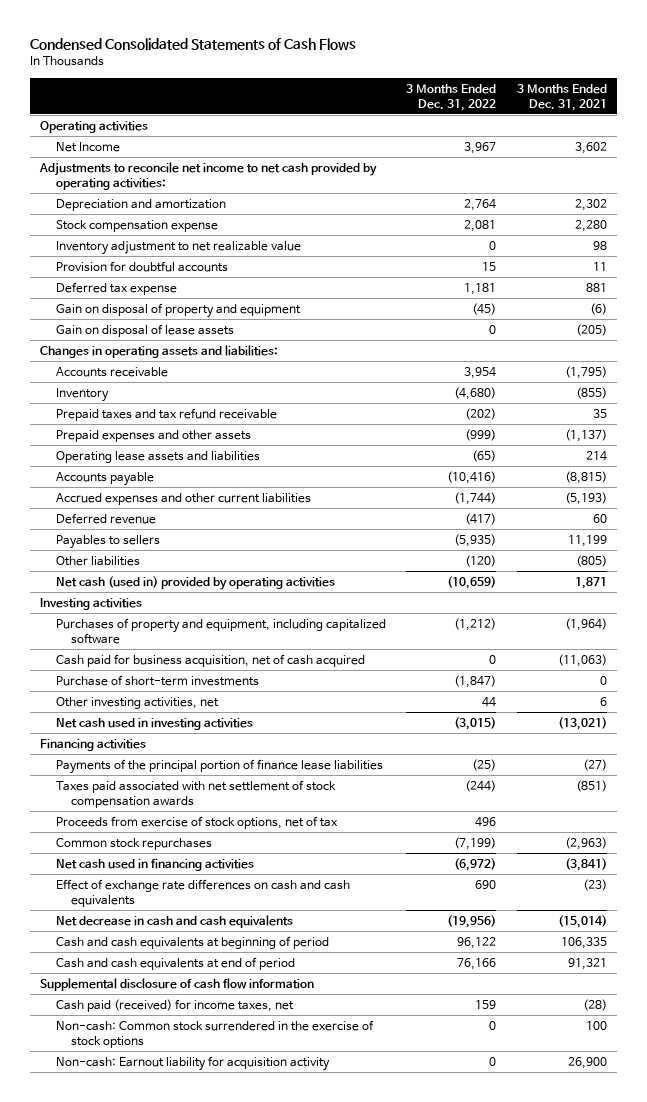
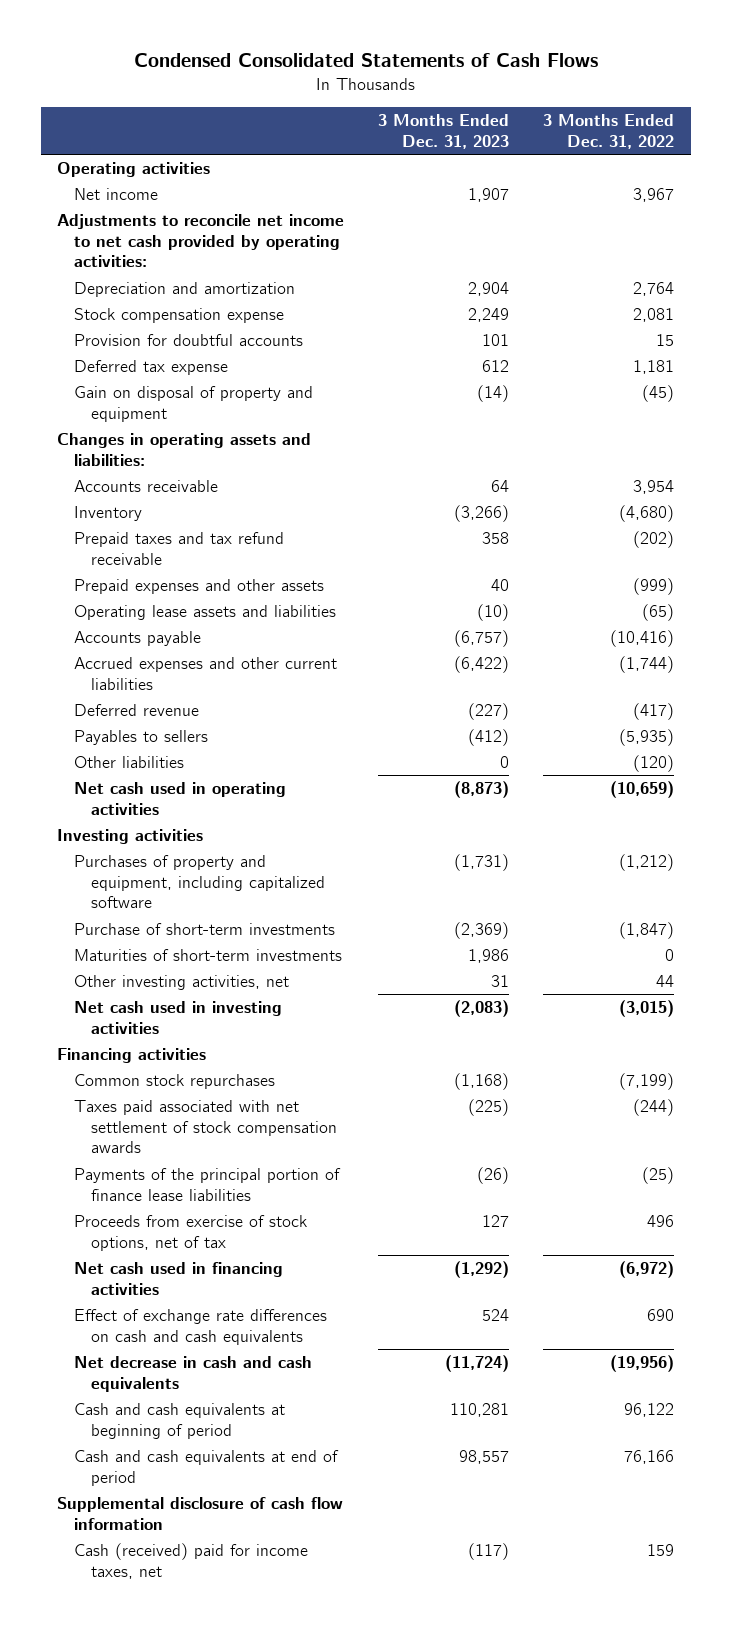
- | 3 Months Ended Dec. 31, 2022 | 3 Months Ended Dec. 31, 2021
+ | 3 Months Ended Dec. 31, 2023 | 3 Months Ended Dec. 31, 2022
- Net Income | 3,967 | 3,602
+ Net income | 1,907 | 3,967
- Inventory adjustment to net realizable value | 0 | 98
- Gain on disposal of lease assets | 0 | (205)
- Net cash (used in) provided by operating activities | (10,659) | 1,871
+ Net cash used in operating activities | (8,873) | (10,659)
- Cash paid for business acquisition, net of cash acquired | 0 | (11,063)
+ Maturities of short-term investments | 1,986 | 0
moved up: Common stock repurchases | (1,168) | (7,199)
moved down: Payments of the principal portion of finance lease liabilities | (26) | (25)
- Cash paid (received) for income taxes, net | 159 | (28)
- Non-cash: Common stock surrendered in the exercise of stock options | 0 | 100
- Non-cash: Earnout liability for acquisition activity | 0 | 26,900
+ Cash (received) paid for income taxes, net | (117) | 159

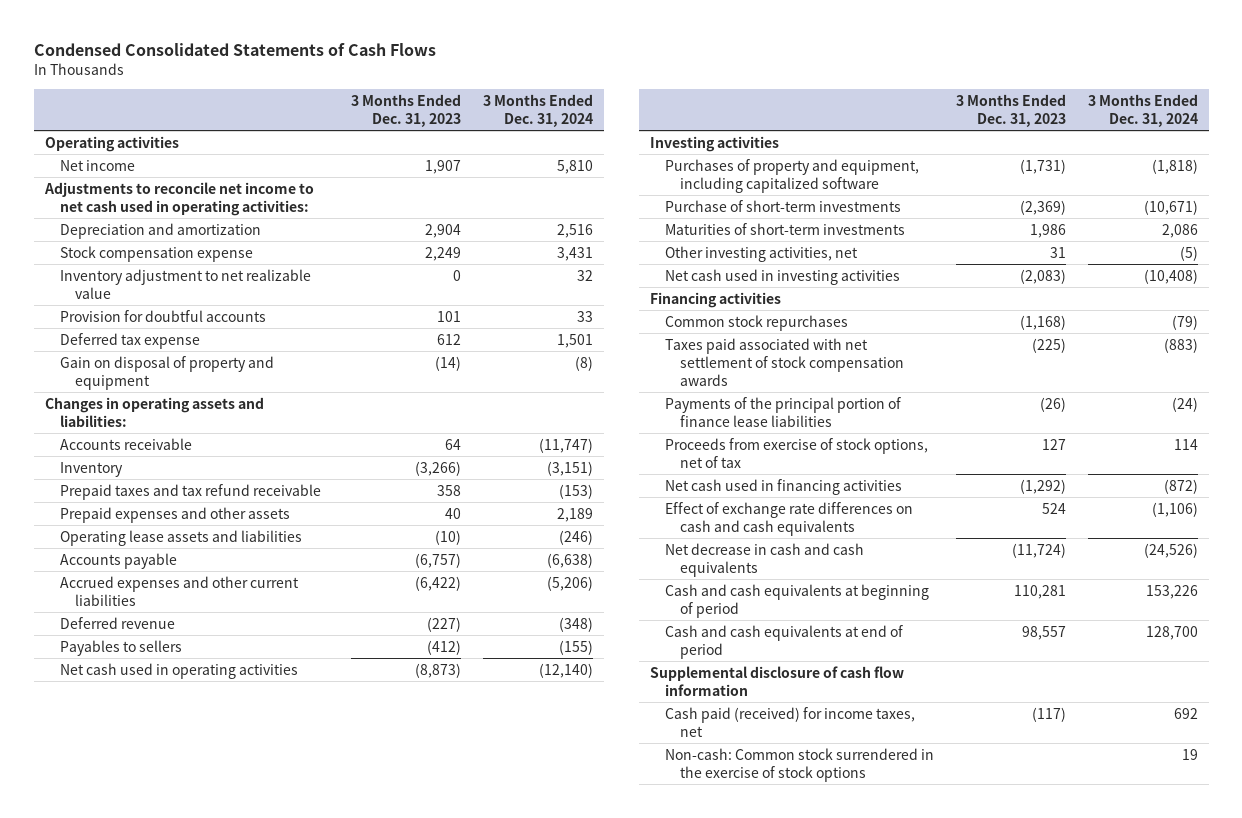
- | 3 Months Ended Dec. 31, 2023 | 3 Months Ended Dec. 31, 2022
+ | 3 Months Ended Dec. 31, 2023 | 3 Months Ended Dec. 31, 2024
- Adjustments to reconcile net income to net cash provided by operating activities:
+ Adjustments to reconcile net income to net cash used in operating activities:
+ Inventory adjustment to net realizable value | 0 | 32
- Other liabilities | 0 | (120)
- Cash (received) paid for income taxes, net | (117) | 159
+ Cash paid (received) for income taxes, net | (117) | 692
+ Non-cash: Common stock surrendered in the exercise of stock options | | 19

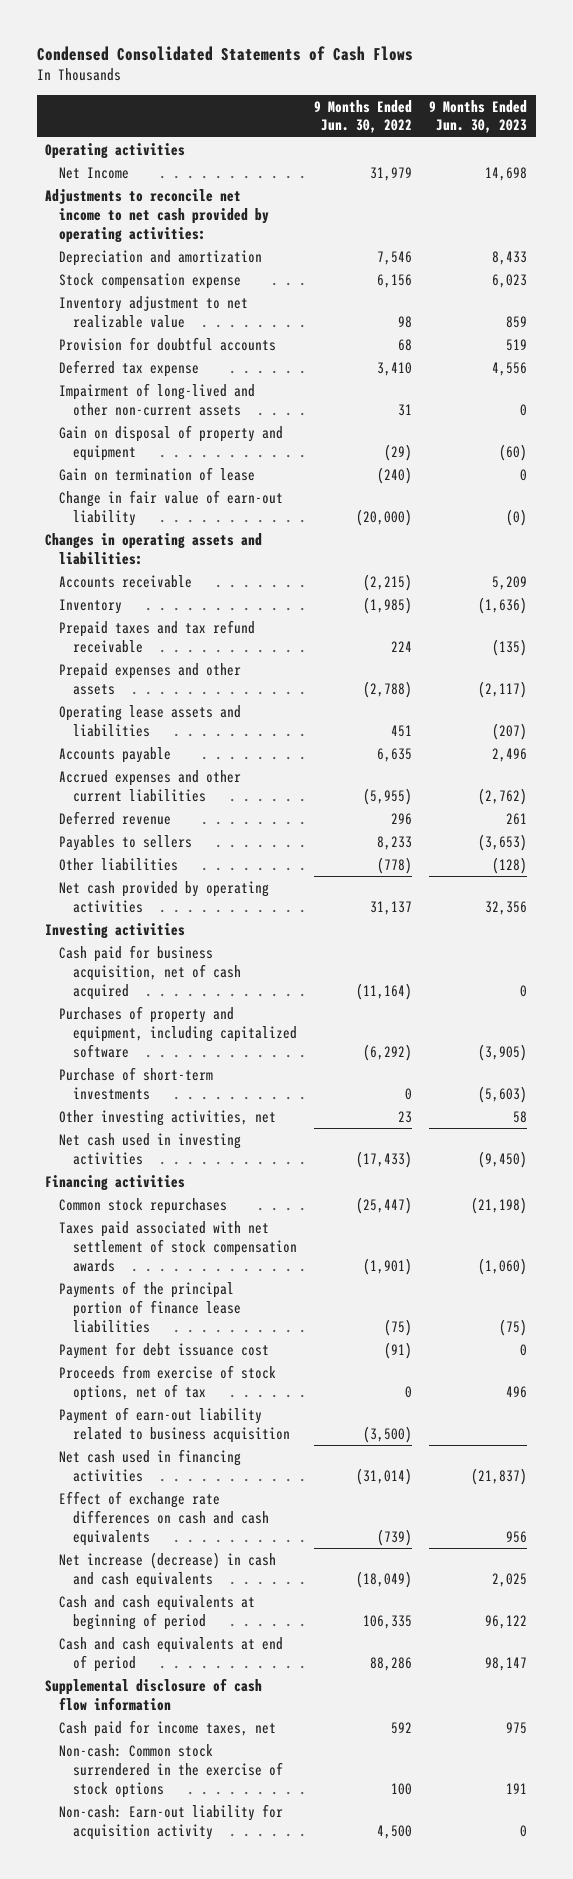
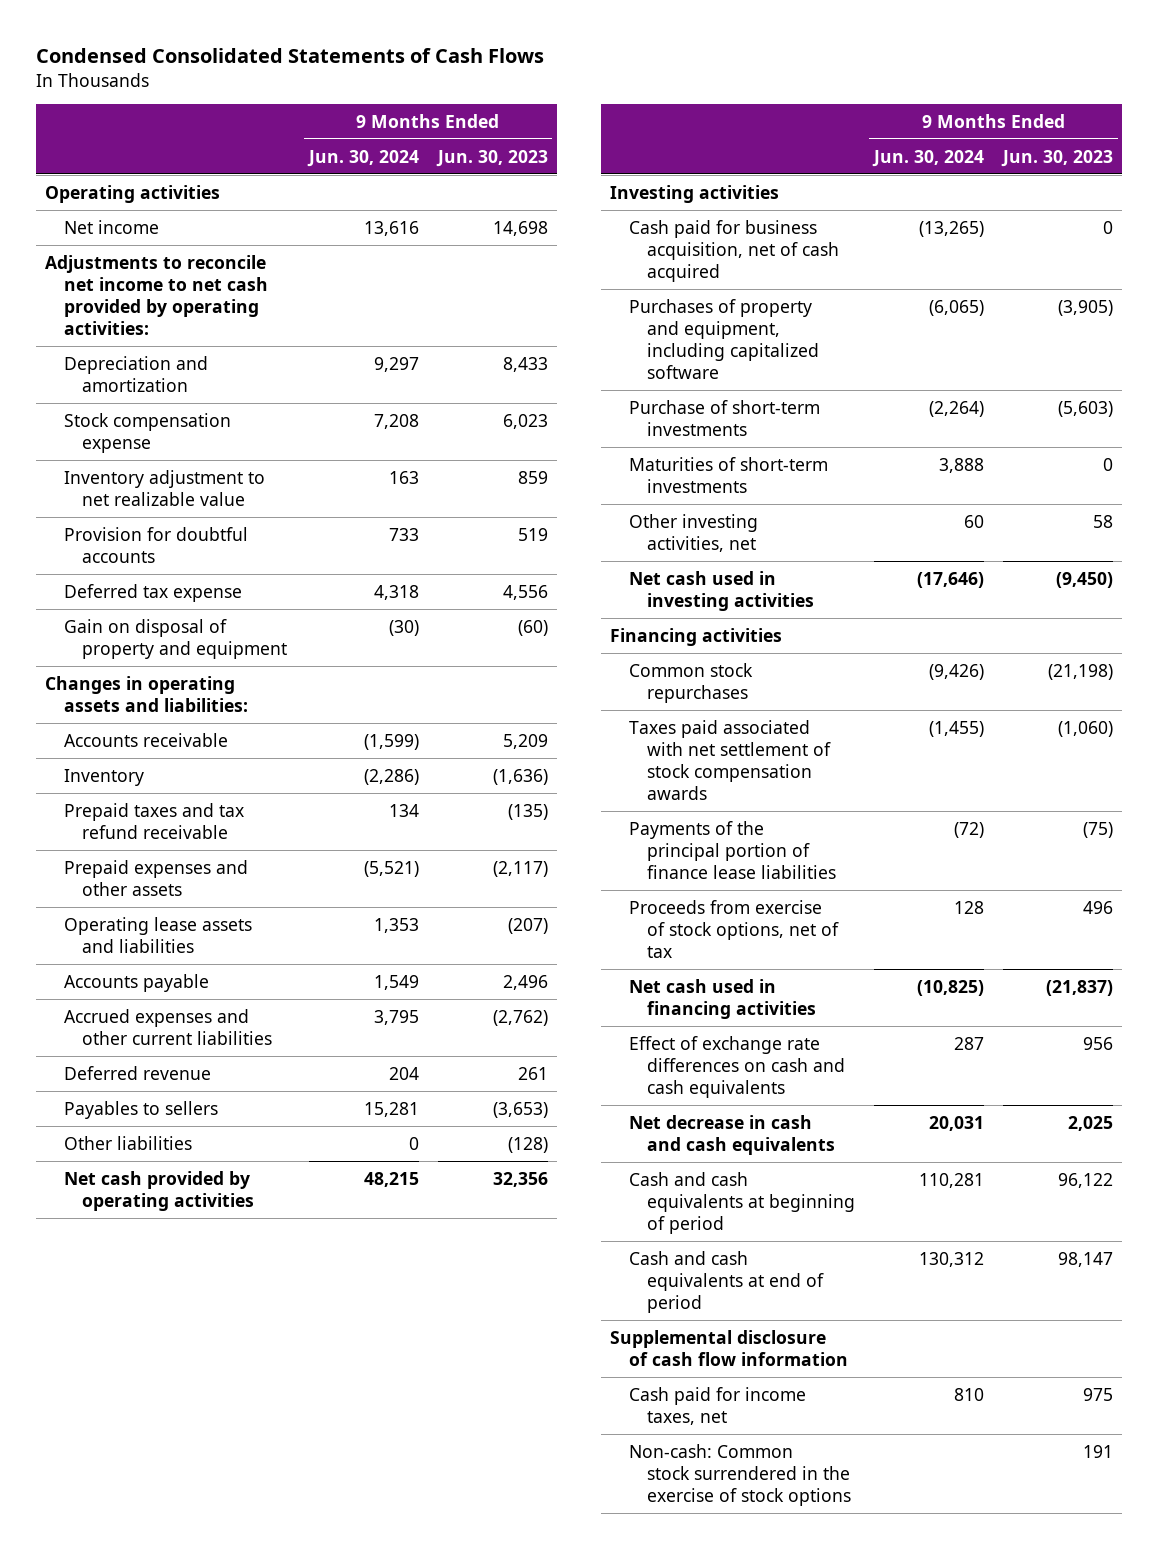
- | 9 Months Ended Jun. 30, 2022 | 9 Months Ended Jun. 30, 2023
+ | 9 Months Ended Jun. 30, 2024 | 9 Months Ended Jun. 30, 2023
- Net Income | 31,979 | 14,698
+ Net income | 13,616 | 14,698
- Impairment of long-lived and other non-current assets | 31 | 0
- Gain on termination of lease | (240) | 0
- Change in fair value of earn-out liability | (20,000) | (0)
+ Maturities of short-term investments | 3,888 | 0
- Payment for debt issuance cost | (91) | 0
- Payment of earn-out liability related to business acquisition | (3,500) |
- Net increase (decrease) in cash and cash equivalents | (18,049) | 2,025
+ Net decrease in cash and cash equivalents | 20,031 | 2,025
- Non-cash: Earn-out liability for acquisition activity | 4,500 | 0

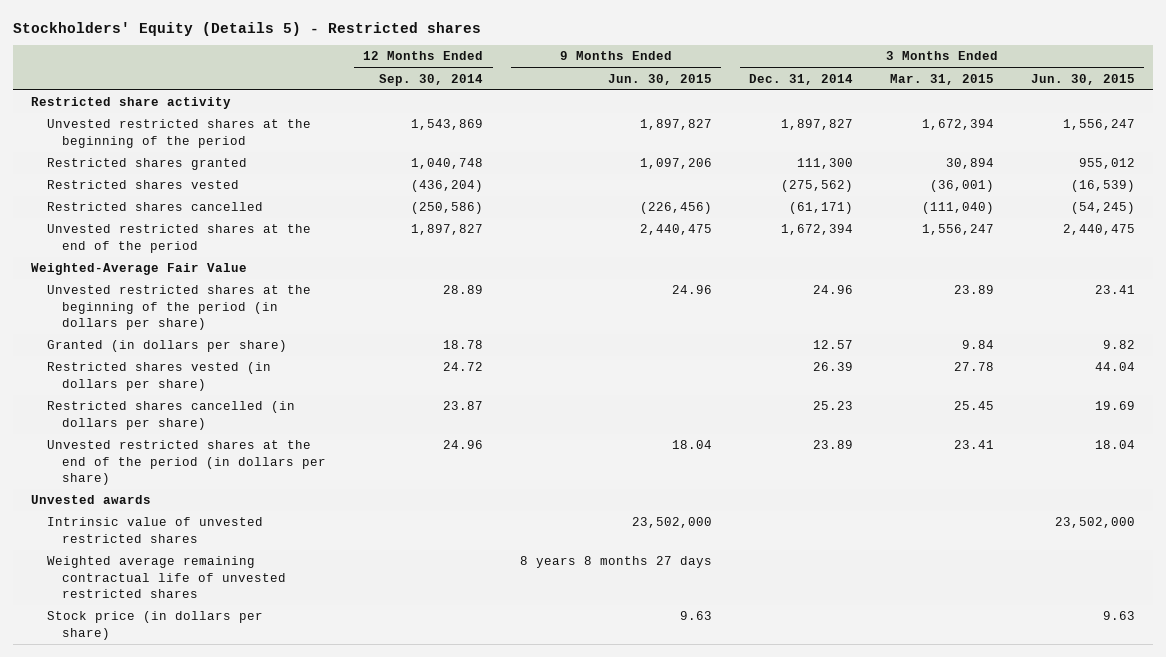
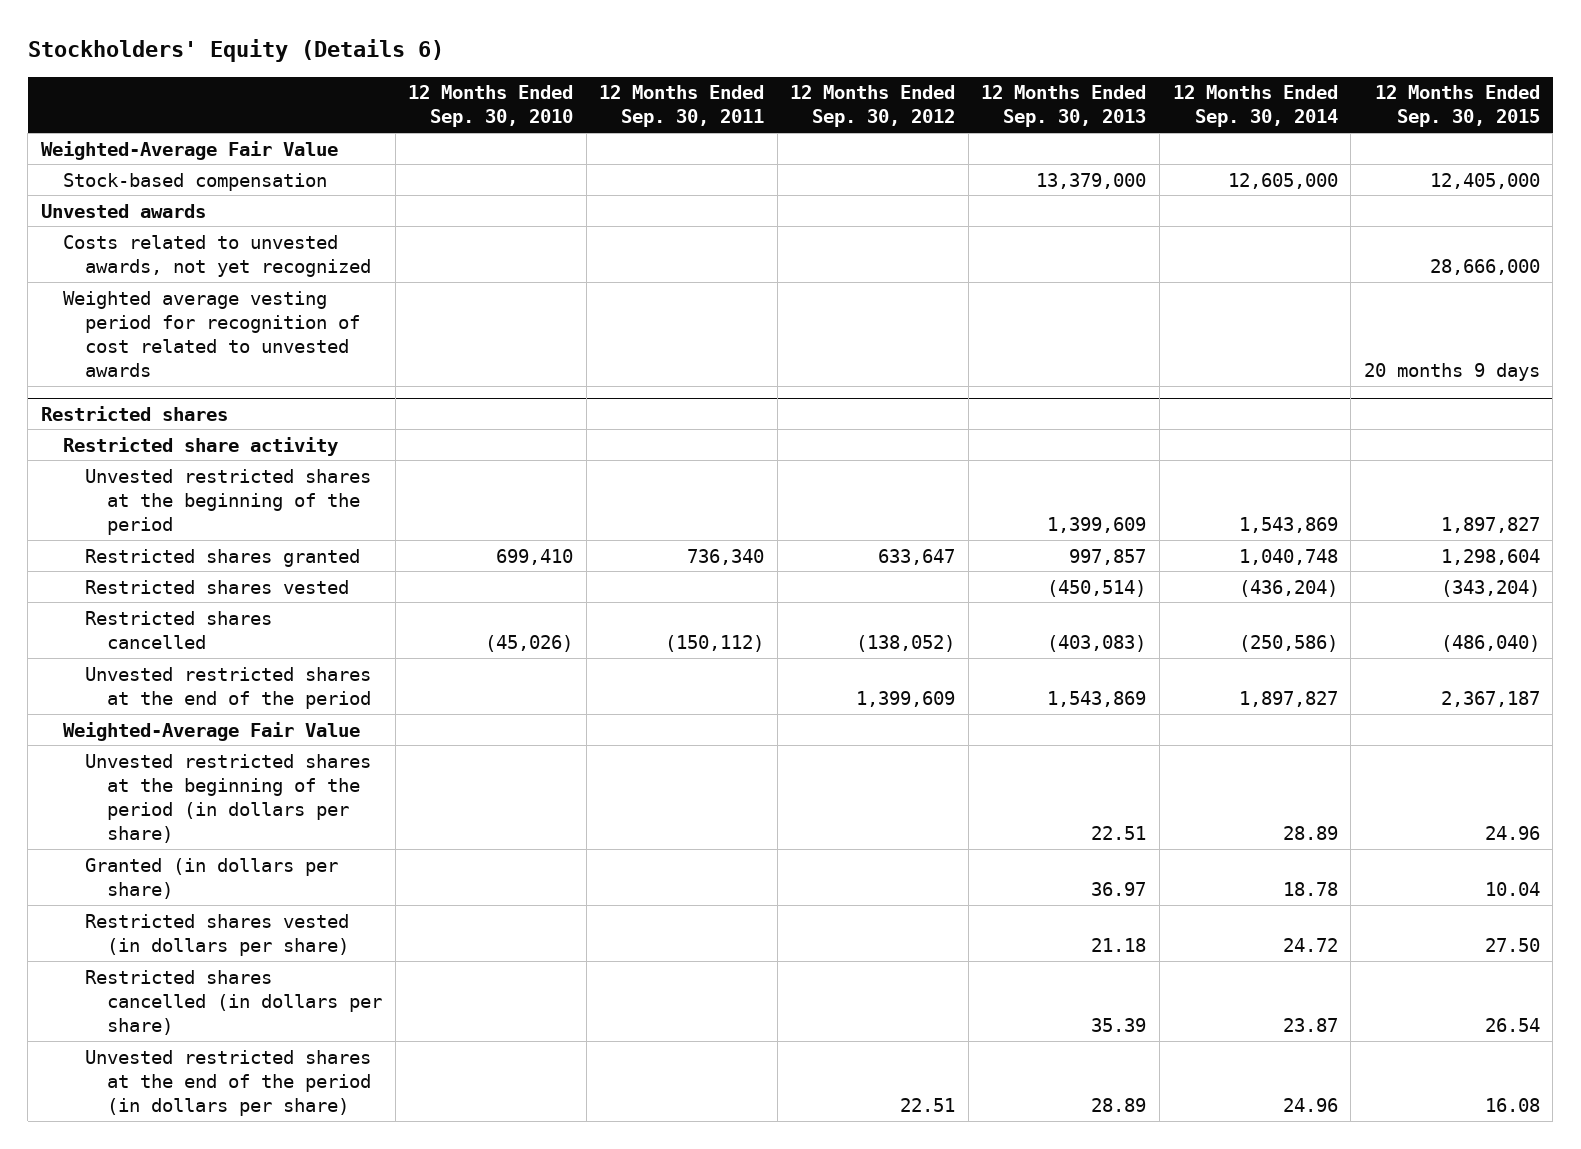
- Stockholders' Equity (Details 5) - Restricted shares
+ Stockholders' Equity (Details 6)
- | 12 Months Ended Sep. 30, 2014 | 9 Months Ended Jun. 30, 2015 | 3 Months Ended Dec. 31, 2014 | 3 Months Ended Mar. 31, 2015 | 3 Months Ended Jun. 30, 2015
+ | 12 Months Ended Sep. 30, 2010 | 12 Months Ended Sep. 30, 2011 | 12 Months Ended Sep. 30, 2012 | 12 Months Ended Sep. 30, 2013 | 12 Months Ended Sep. 30, 2014 | 12 Months Ended Sep. 30, 2015
+ Weighted-Average Fair Value
+ Stock-based compensation | | | | 13,379,000 | 12,605,000 | 12,405,000
moved up: Unvested awards
+ Costs related to unvested awards, not yet recognized | | | | | | 28,666,000
+ Weighted average vesting period for recognition of cost related to unvested awards | | | | | | 20 months 9 days
+ Restricted shares
- Intrinsic value of unvested restricted shares | | 23,502,000 | | | 23,502,000
- Weighted average remaining contractual life of unvested restricted shares | | 8 years 8 months 27 days | | |
- Stock price (in dollars per share) | | 9.63 | | | 9.63

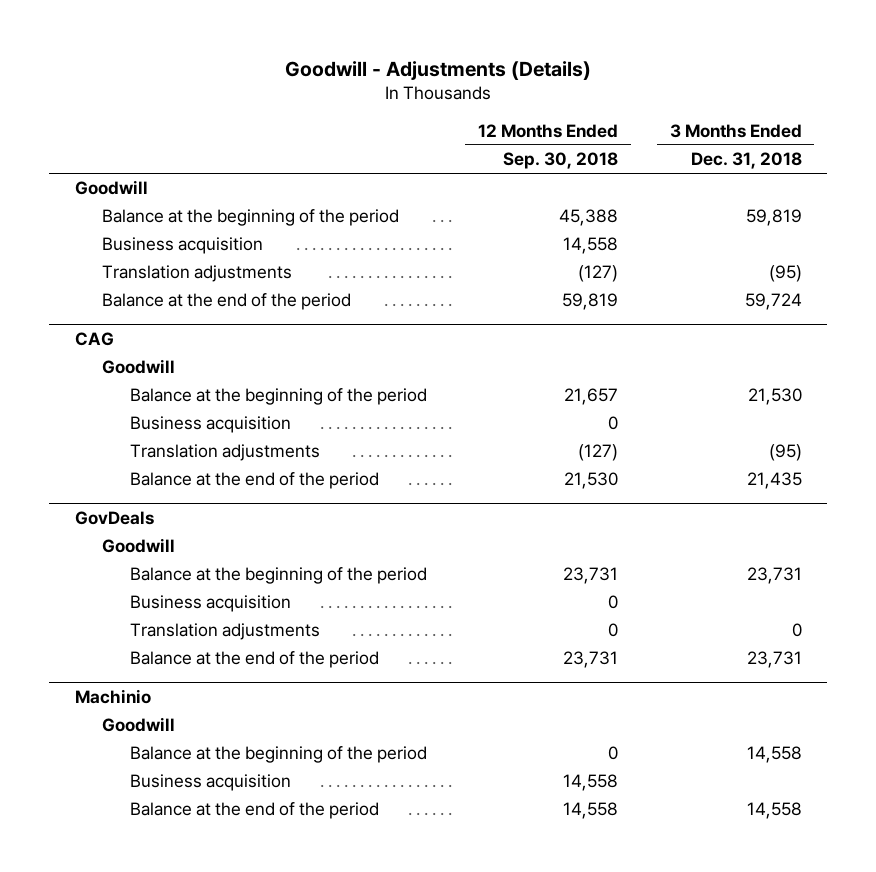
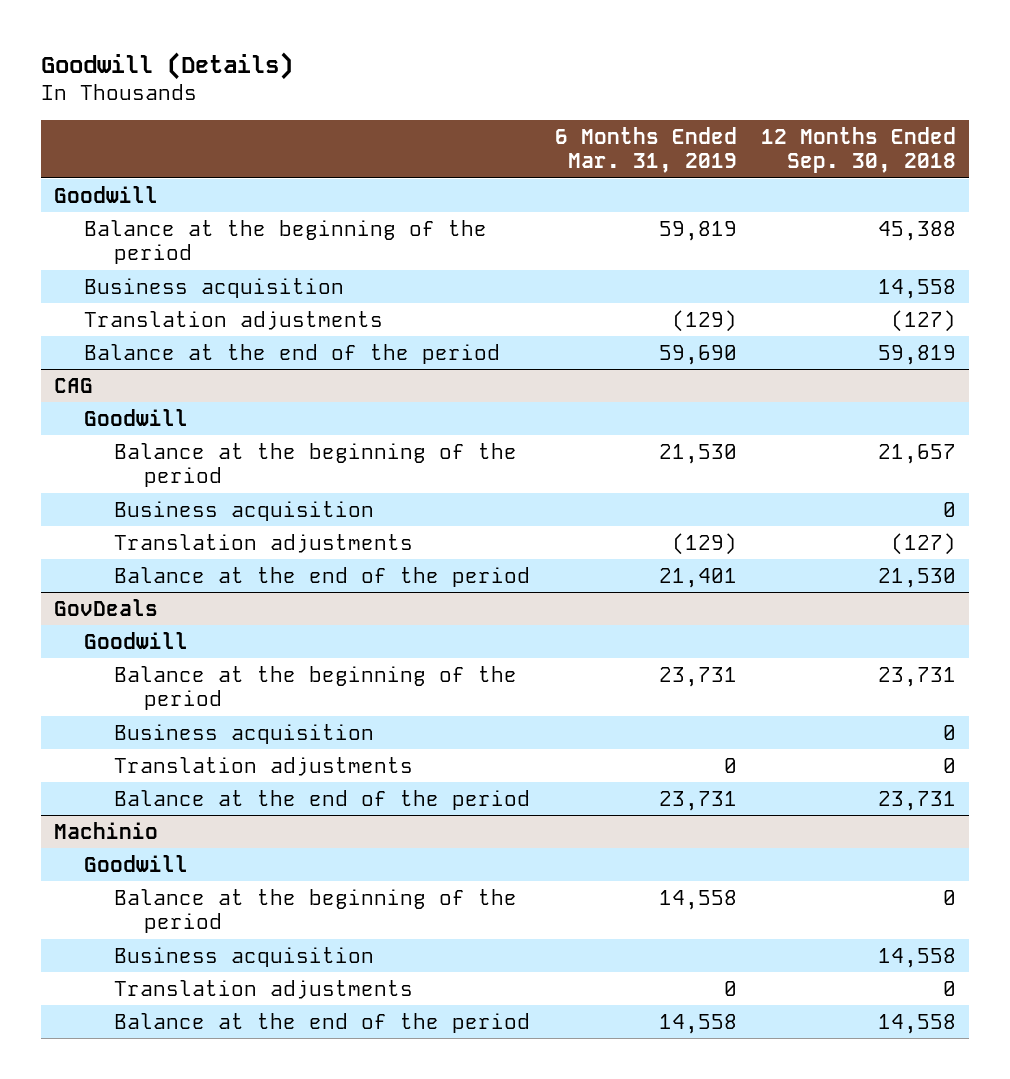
- Goodwill - Adjustments (Details)
+ Goodwill (Details)
- | 12 Months Ended Sep. 30, 2018 | 3 Months Ended Dec. 31, 2018
+ | 6 Months Ended Mar. 31, 2019 | 12 Months Ended Sep. 30, 2018
@ Machinio
+ Translation adjustments | 0 | 0

